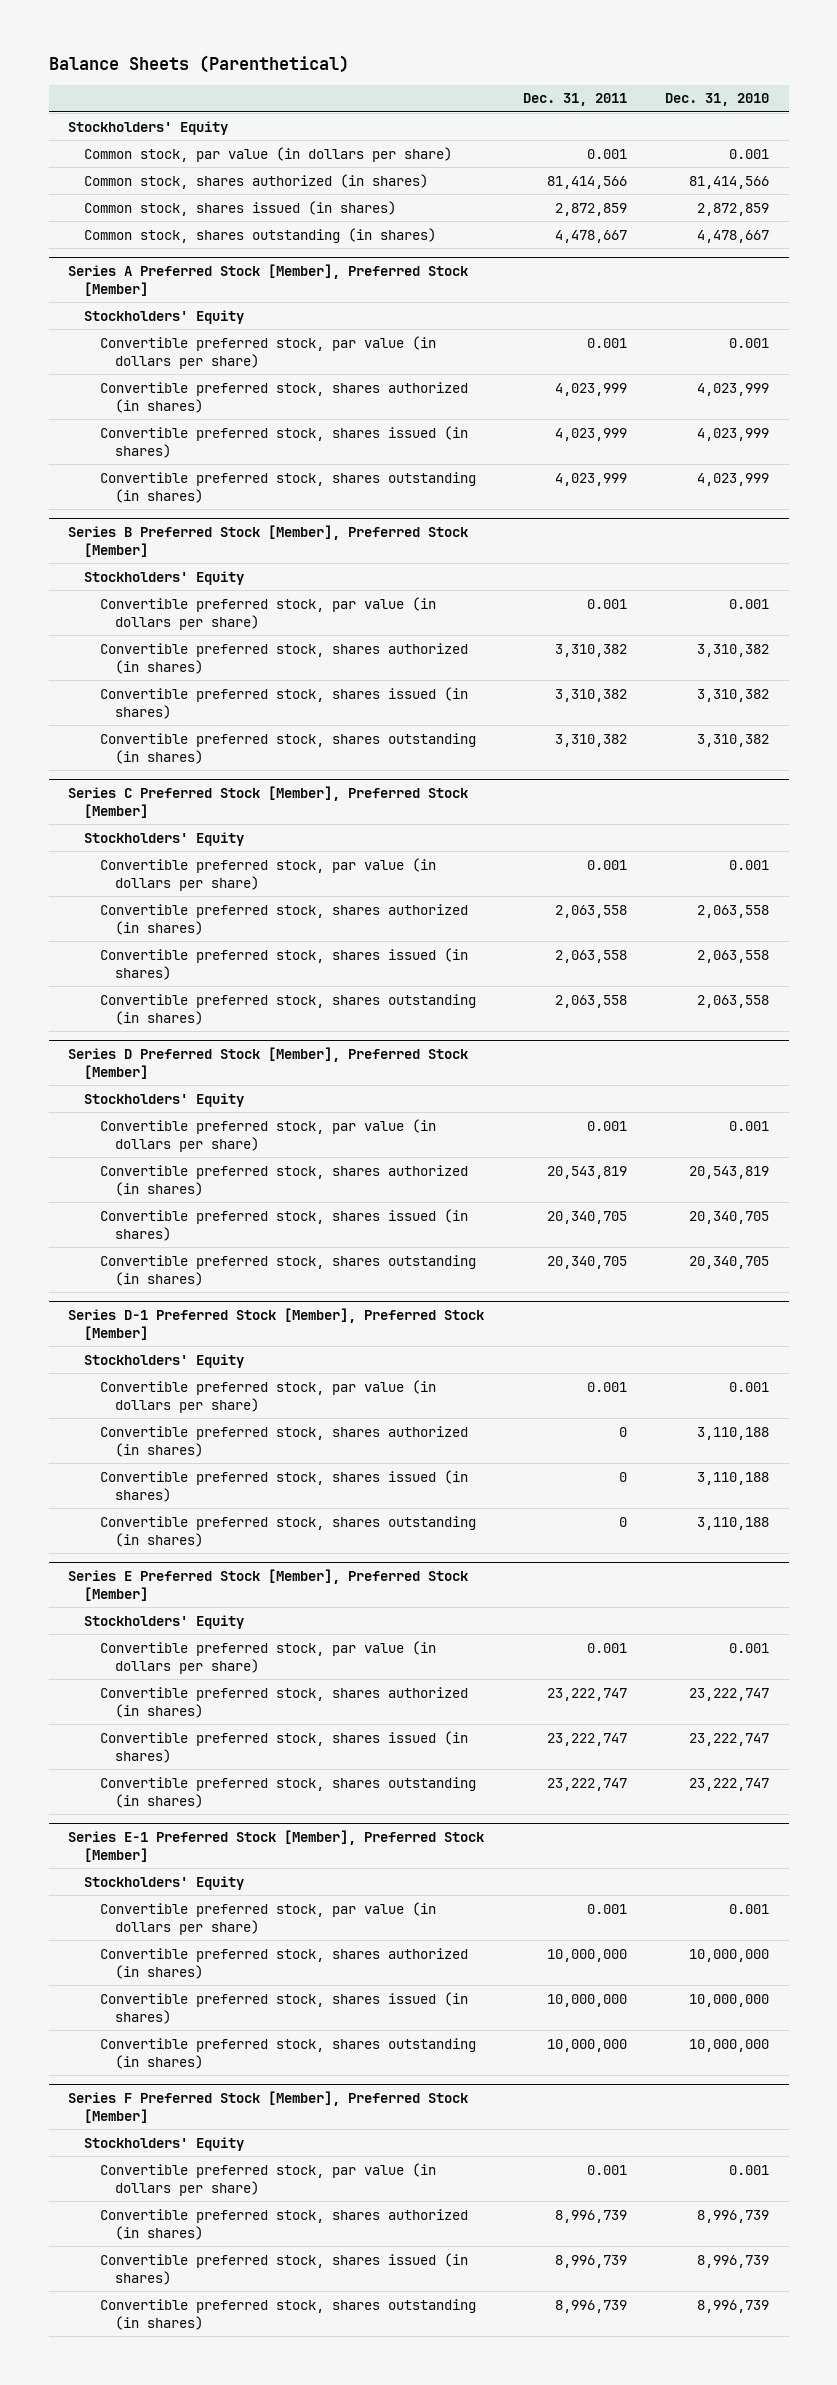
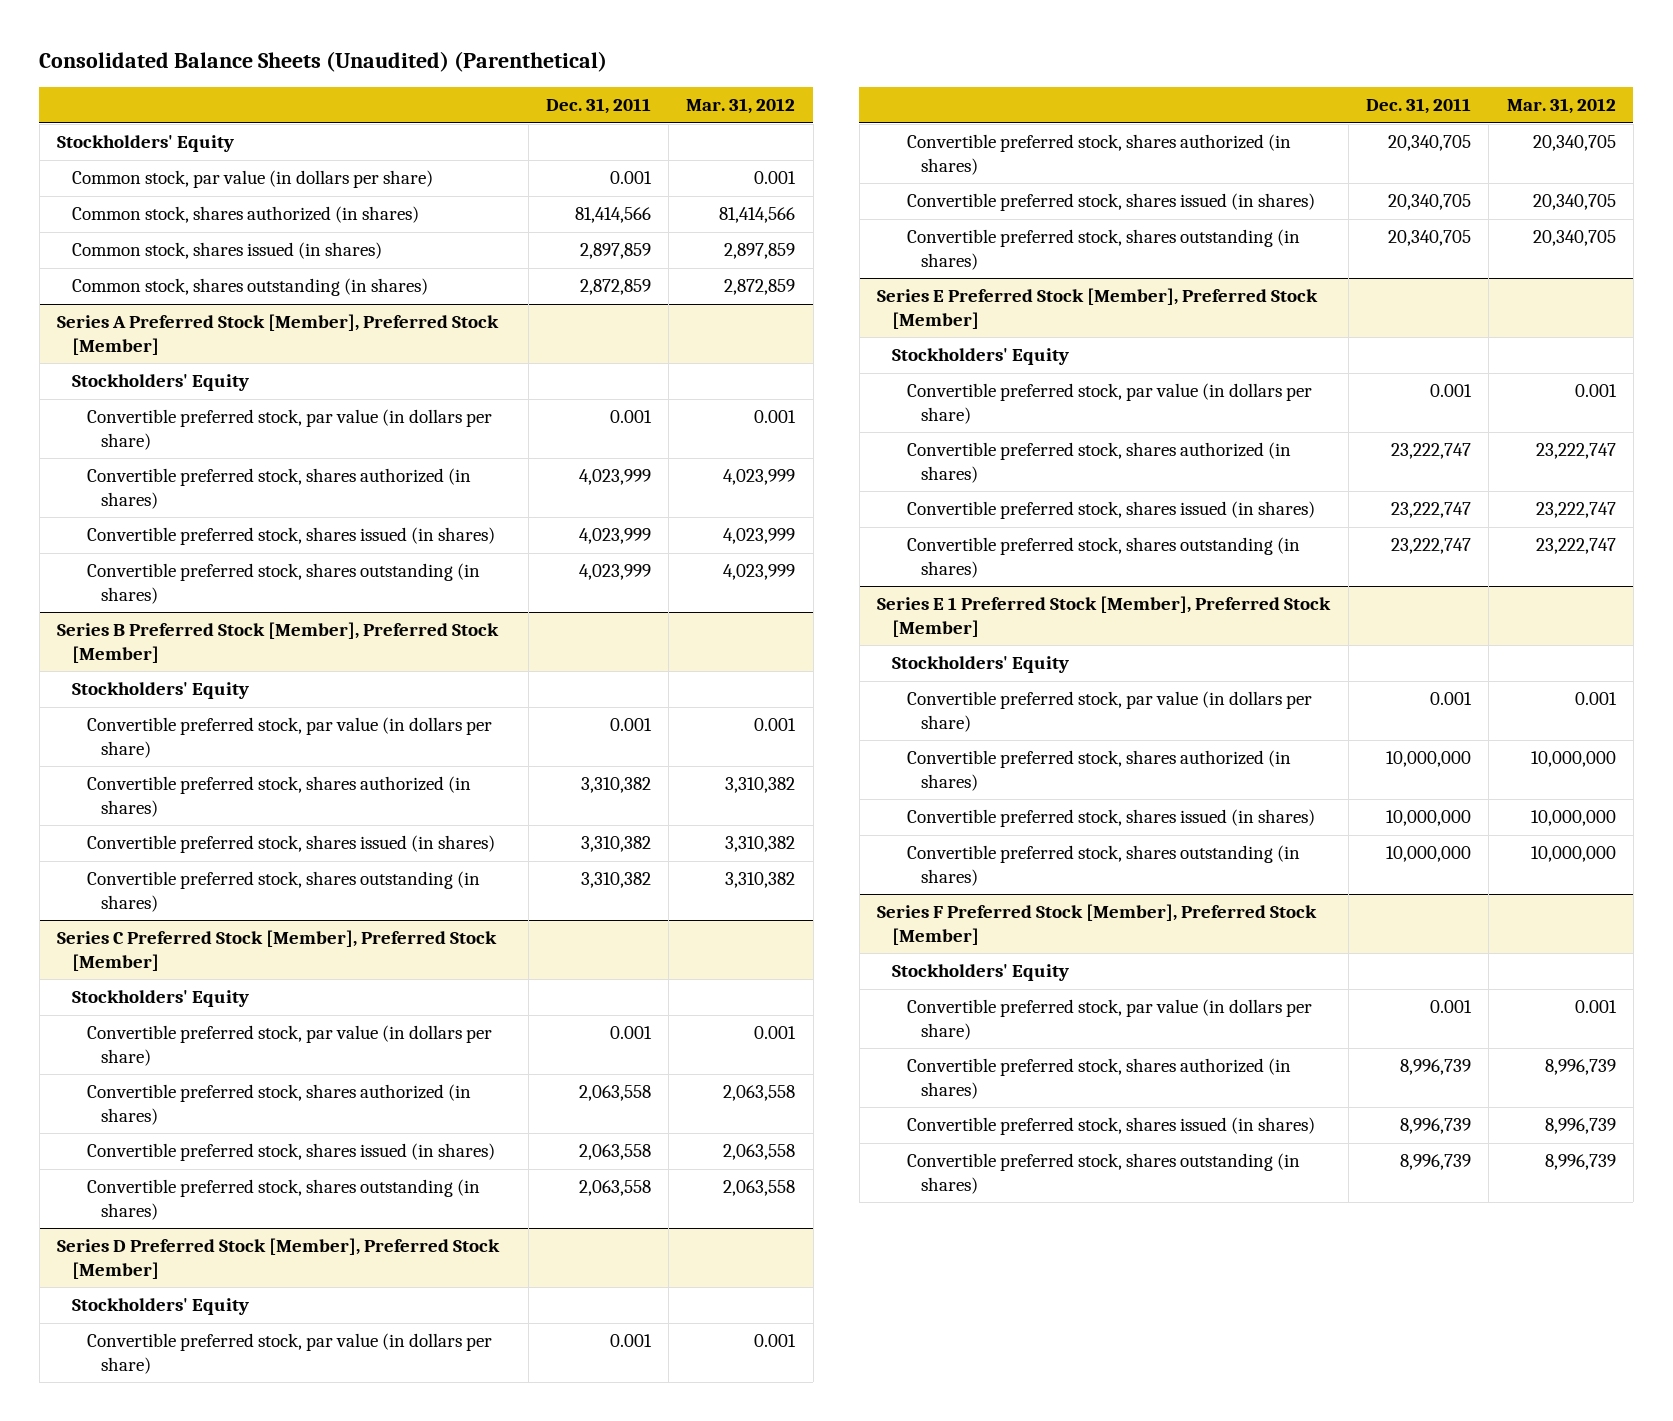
- Balance Sheets (Parenthetical)
+ Consolidated Balance Sheets (Unaudited) (Parenthetical)
- | Dec. 31, 2011 | Dec. 31, 2010
+ | Dec. 31, 2011 | Mar. 31, 2012
- Common stock, shares issued (in shares) | 2,872,859 | 2,872,859
- Common stock, shares outstanding (in shares) | 4,478,667 | 4,478,667
+ Common stock, shares issued (in shares) | 2,897,859 | 2,897,859
+ Common stock, shares outstanding (in shares) | 2,872,859 | 2,872,859
@ Series D Preferred Stock [Member], Preferred Stock [Member]
- Convertible preferred stock, shares authorized (in shares) | 20,543,819 | 20,543,819
+ Convertible preferred stock, shares authorized (in shares) | 20,340,705 | 20,340,705
- Series D-1 Preferred Stock [Member], Preferred Stock [Member]
- Stockholders' Equity
- Convertible preferred stock, par value (in dollars per share) | 0.001 | 0.001
- Convertible preferred stock, shares authorized (in shares) | 0 | 3,110,188
- Convertible preferred stock, shares issued (in shares) | 0 | 3,110,188
- Convertible preferred stock, shares outstanding (in shares) | 0 | 3,110,188
- Series E-1 Preferred Stock [Member], Preferred Stock [Member]
+ Series E 1 Preferred Stock [Member], Preferred Stock [Member]

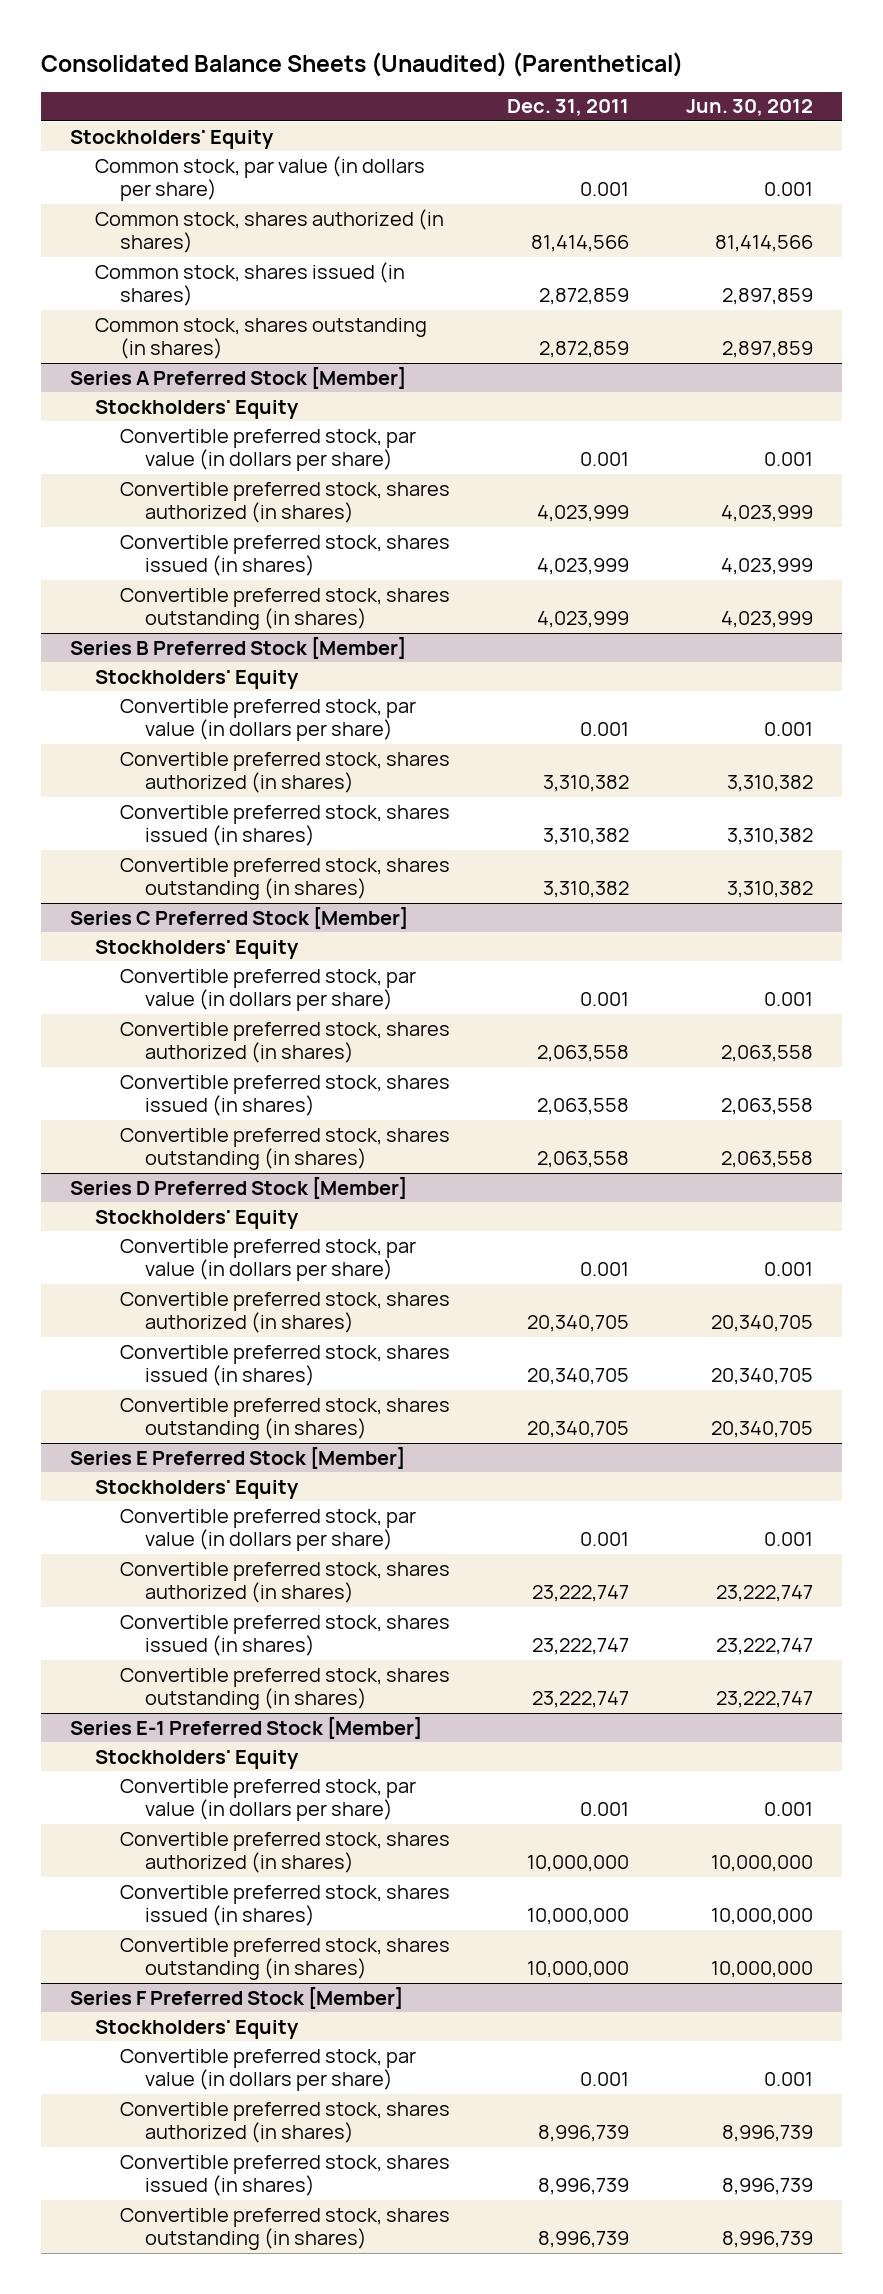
- | Dec. 31, 2011 | Mar. 31, 2012
+ | Dec. 31, 2011 | Jun. 30, 2012
- Common stock, shares issued (in shares) | 2,897,859 | 2,897,859
+ Common stock, shares issued (in shares) | 2,872,859 | 2,897,859
- Series A Preferred Stock [Member], Preferred Stock [Member]
+ Series A Preferred Stock [Member]
- Series B Preferred Stock [Member], Preferred Stock [Member]
+ Series B Preferred Stock [Member]
- Series C Preferred Stock [Member], Preferred Stock [Member]
+ Series C Preferred Stock [Member]
- Series D Preferred Stock [Member], Preferred Stock [Member]
+ Series D Preferred Stock [Member]
- Series E Preferred Stock [Member], Preferred Stock [Member]
+ Series E Preferred Stock [Member]
- Series E 1 Preferred Stock [Member], Preferred Stock [Member]
+ Series E-1 Preferred Stock [Member]
- Series F Preferred Stock [Member], Preferred Stock [Member]
+ Series F Preferred Stock [Member]

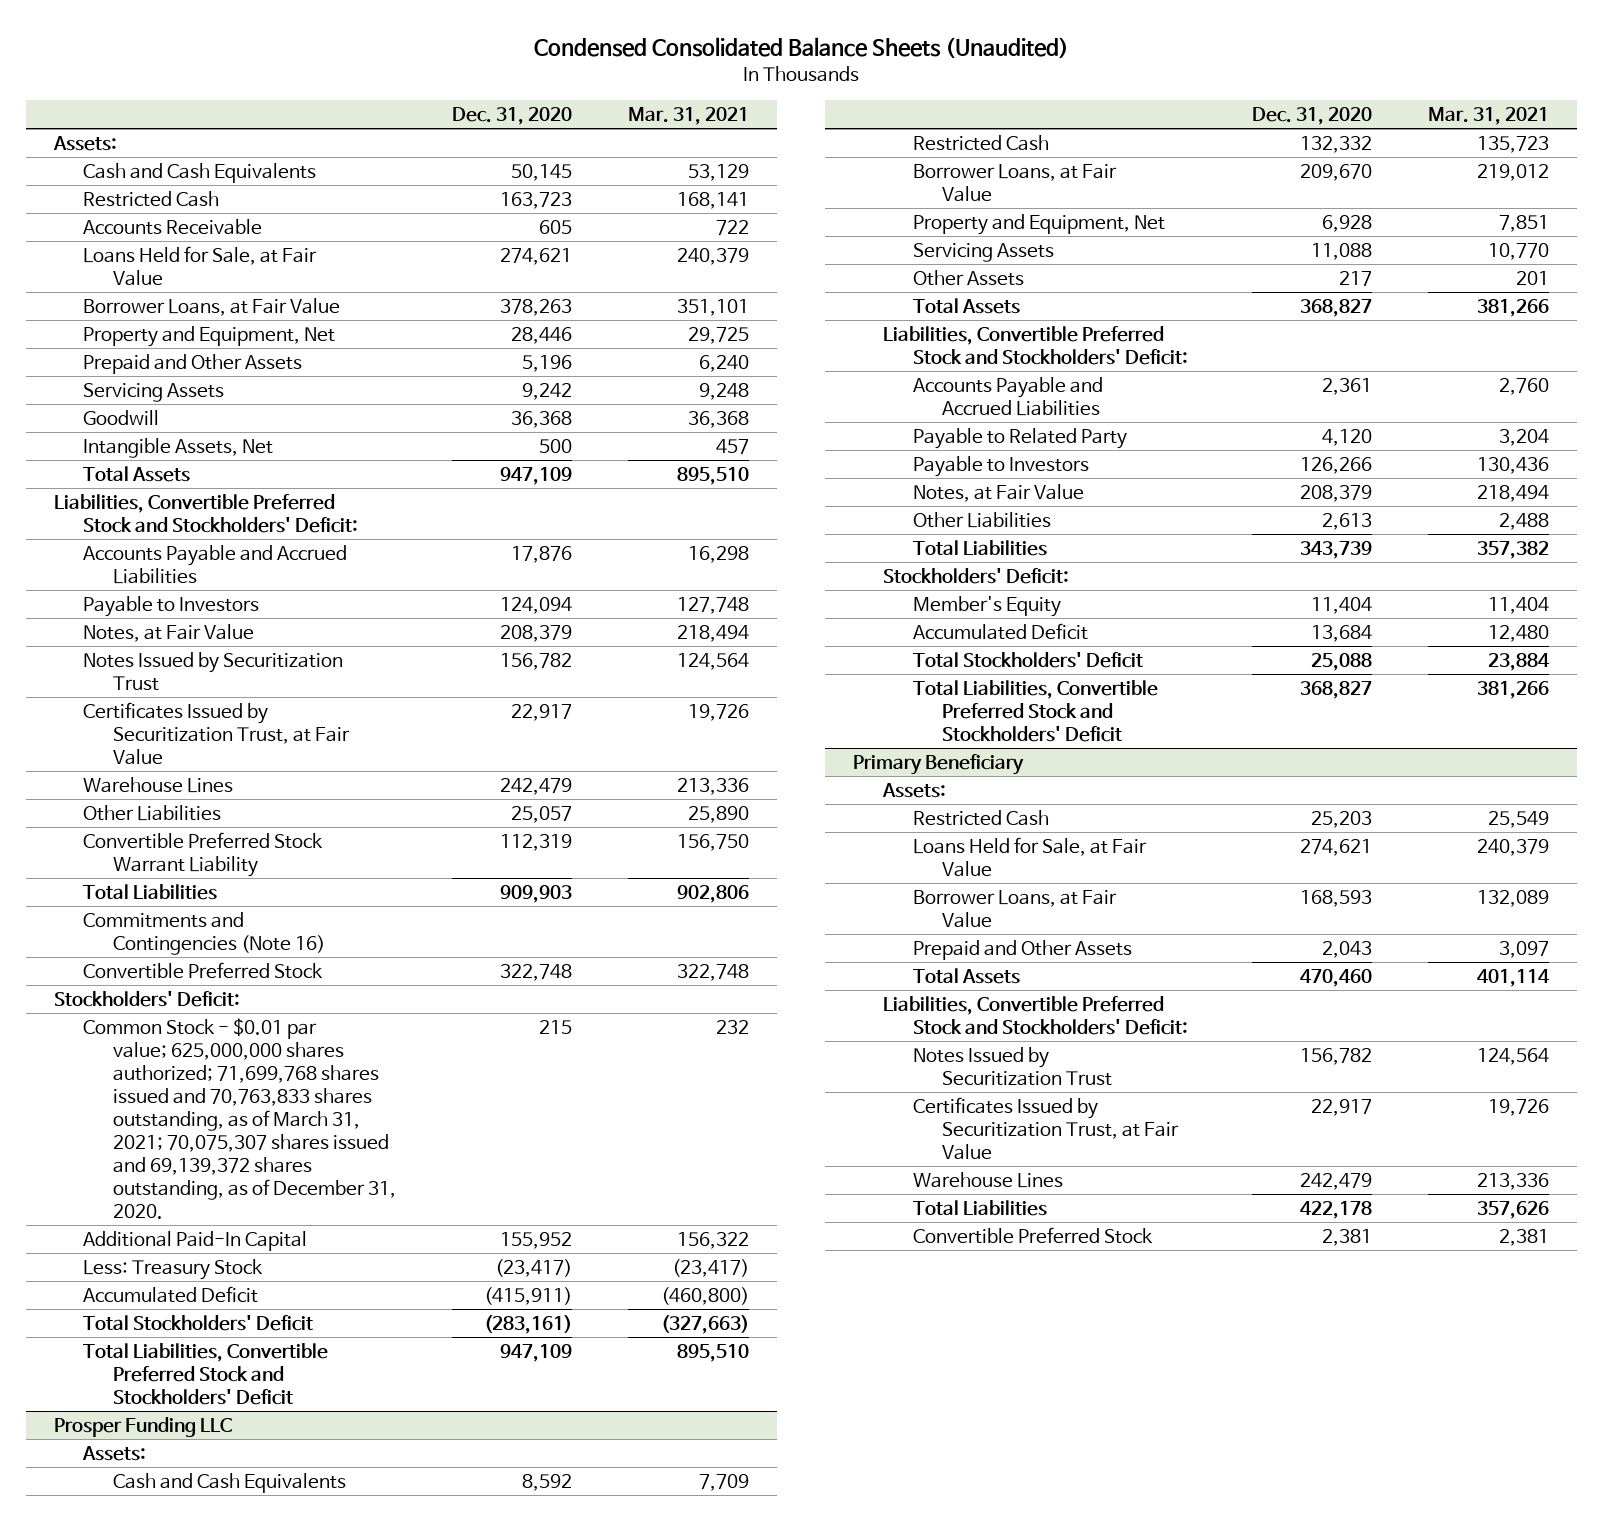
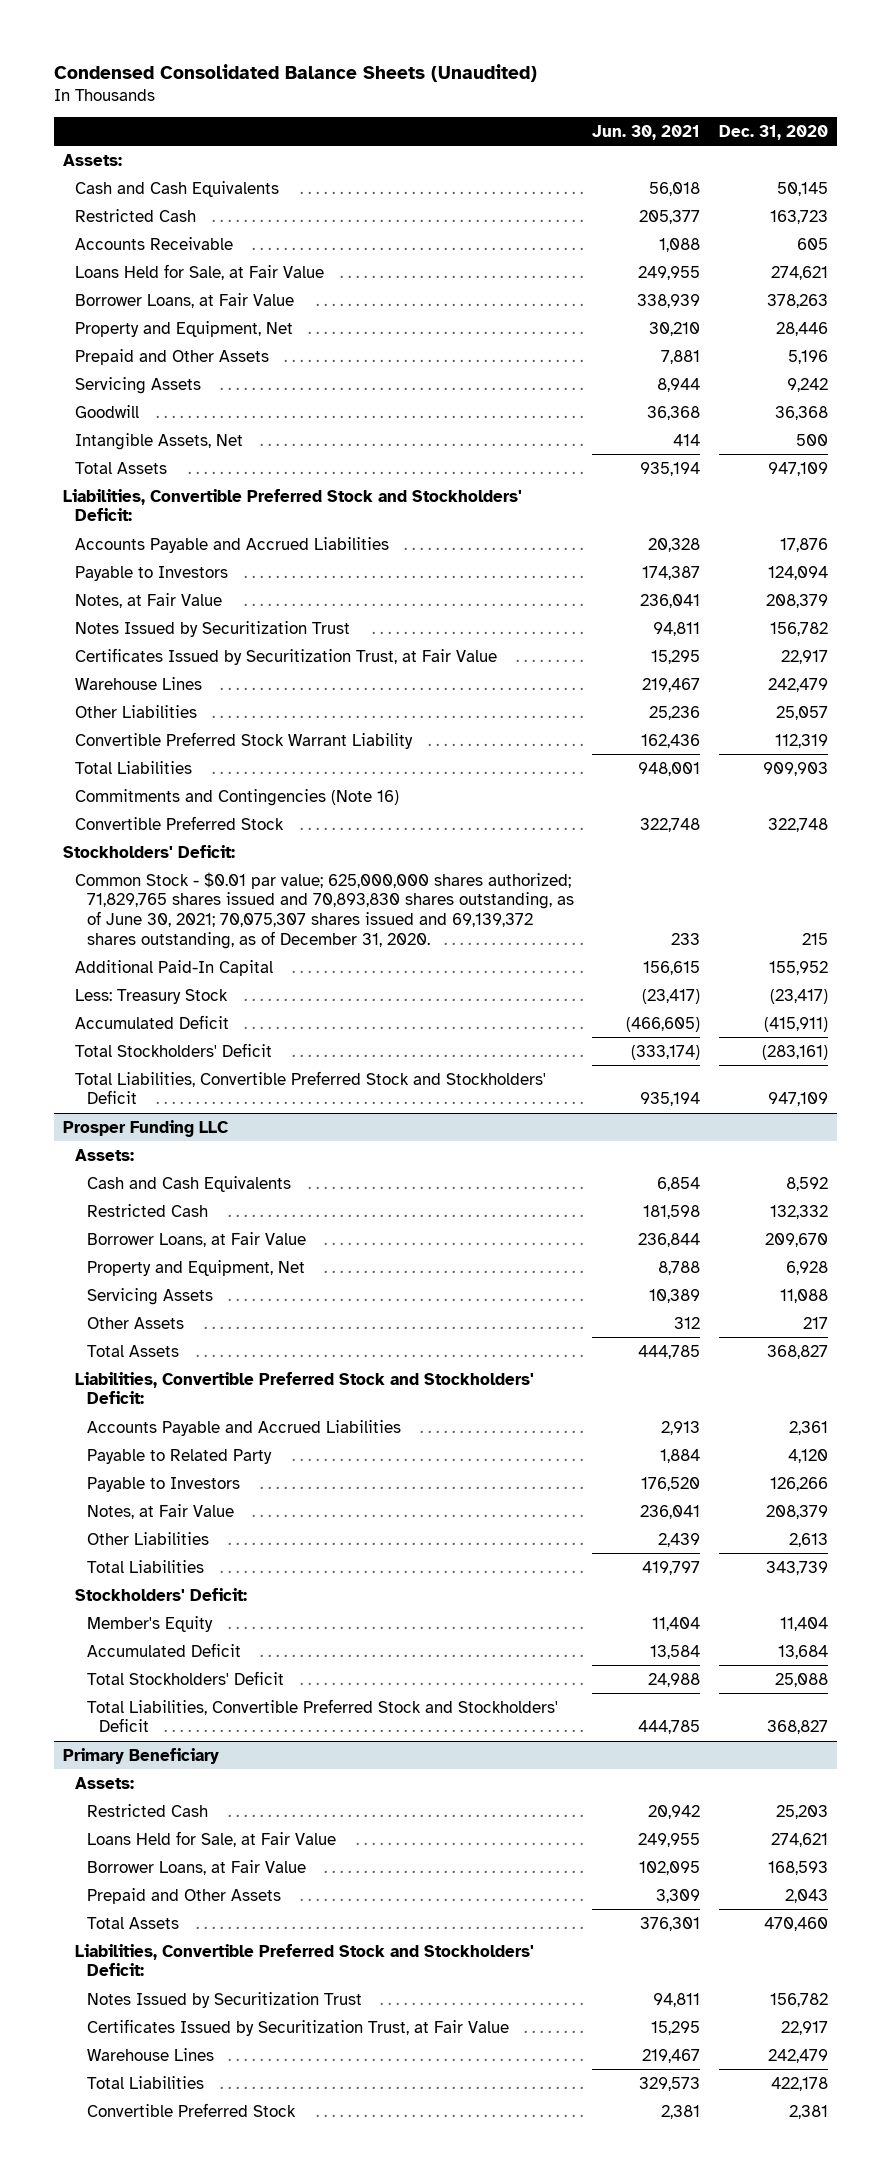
- | Dec. 31, 2020 | Mar. 31, 2021
+ | Jun. 30, 2021 | Dec. 31, 2020
- Common Stock - $0.01 par value; 625,000,000 shares authorized; 71,699,768 shares issued and 70,763,833 shares outstanding, as of March 31, 2021; 70,075,307 shares issued and 69,139,372 shares outstanding, as of December 31, 2020. | 215 | 232
+ Common Stock - $0.01 par value; 625,000,000 shares authorized; 71,829,765 shares issued and 70,893,830 shares outstanding, as of June 30, 2021; 70,075,307 shares issued and 69,139,372 shares outstanding, as of December 31, 2020. | 233 | 215

